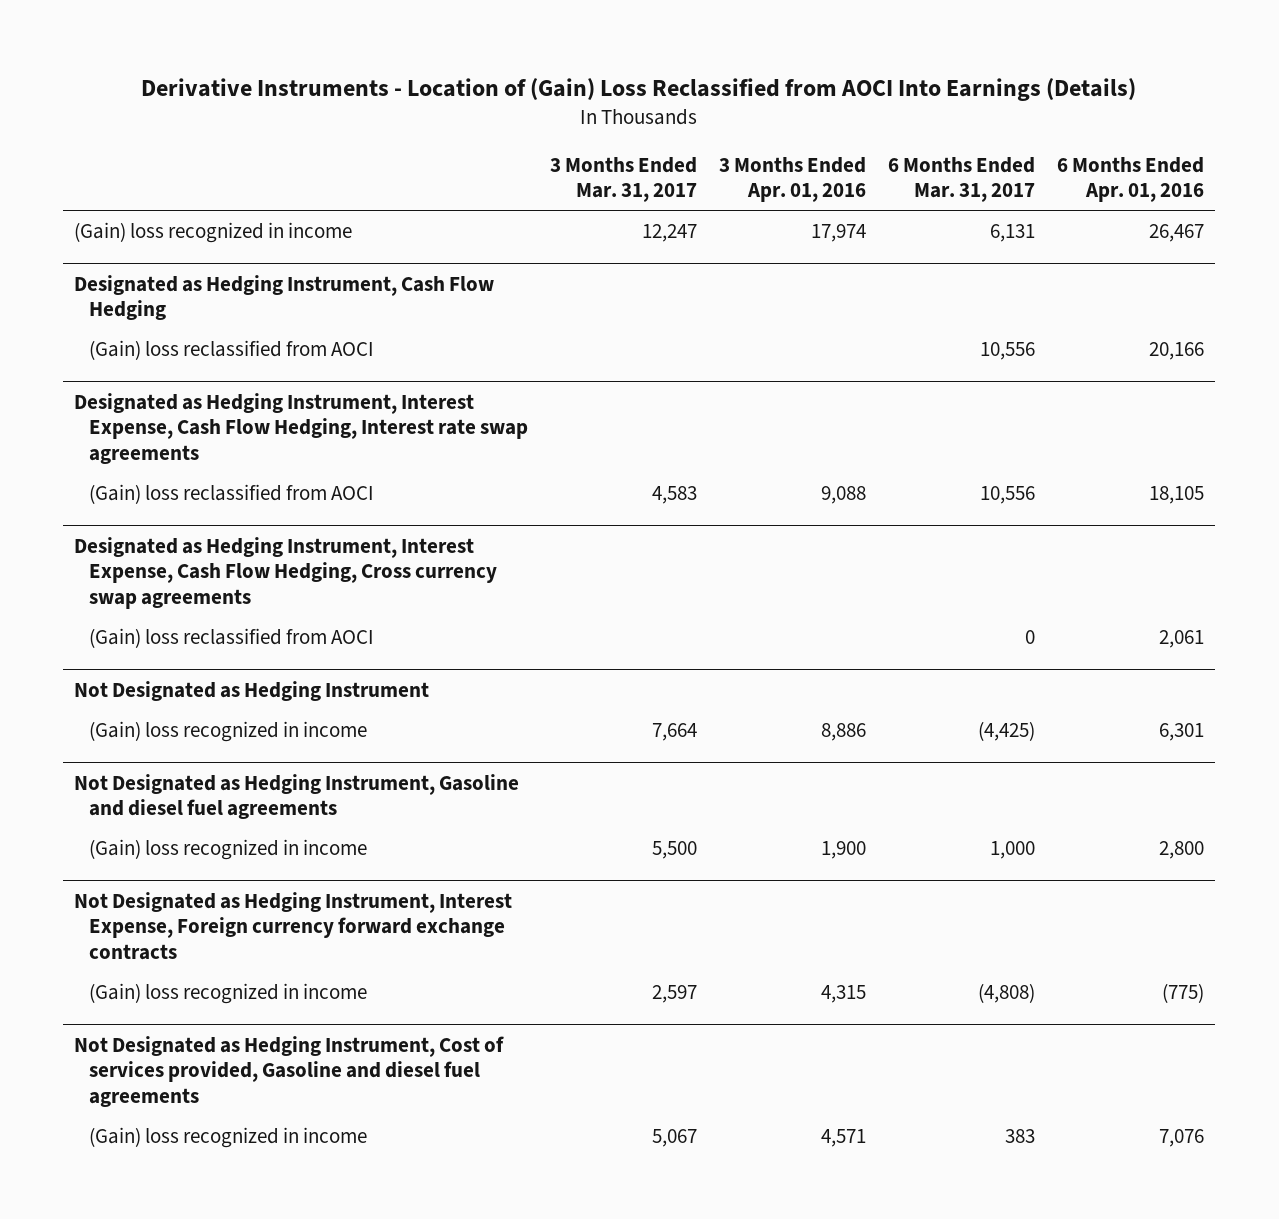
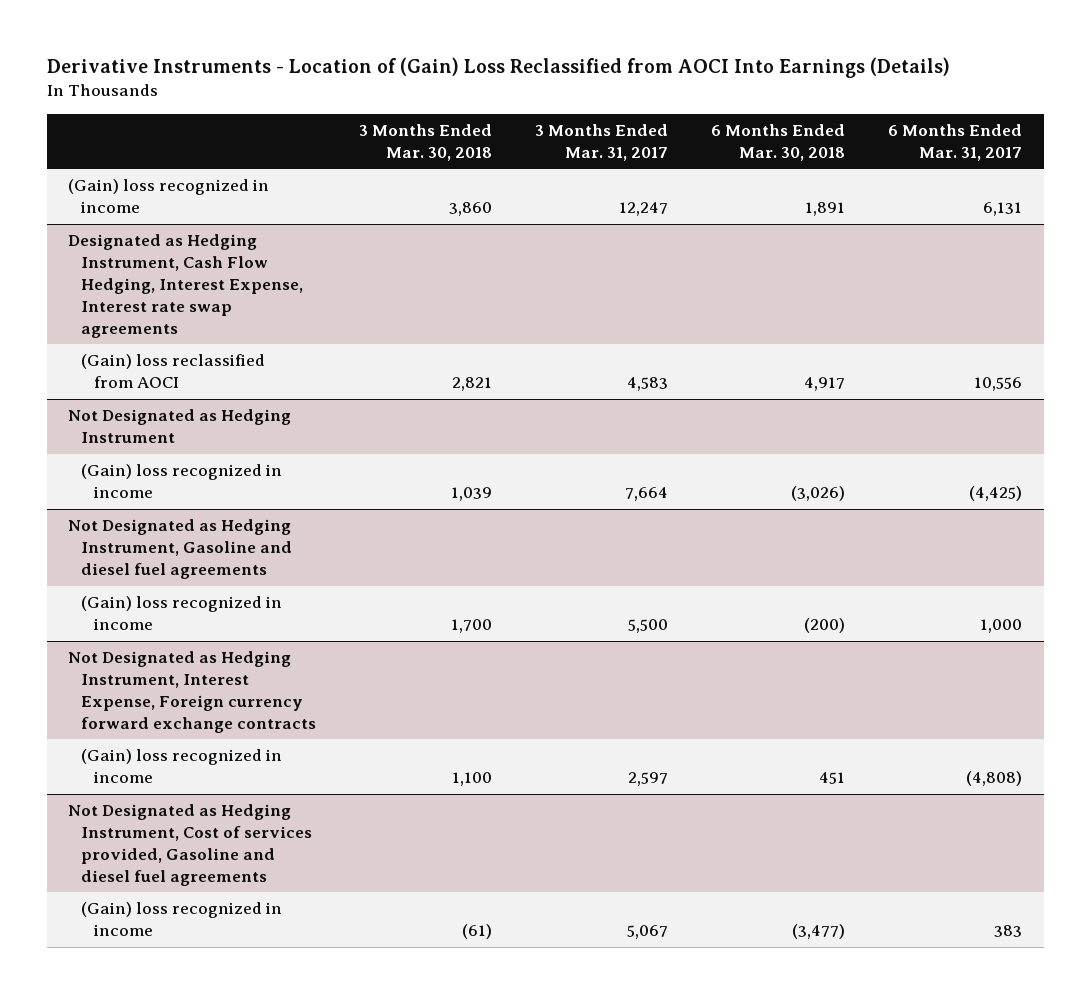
- | 3 Months Ended Mar. 31, 2017 | 3 Months Ended Apr. 01, 2016 | 6 Months Ended Mar. 31, 2017 | 6 Months Ended Apr. 01, 2016
+ | 3 Months Ended Mar. 30, 2018 | 3 Months Ended Mar. 31, 2017 | 6 Months Ended Mar. 30, 2018 | 6 Months Ended Mar. 31, 2017
- Designated as Hedging Instrument, Cash Flow Hedging
- (Gain) loss reclassified from AOCI | | | 10,556 | 20,166
- Designated as Hedging Instrument, Interest Expense, Cash Flow Hedging, Interest rate swap agreements
+ Designated as Hedging Instrument, Cash Flow Hedging, Interest Expense, Interest rate swap agreements
- Designated as Hedging Instrument, Interest Expense, Cash Flow Hedging, Cross currency swap agreements
- (Gain) loss reclassified from AOCI | | | 0 | 2,061

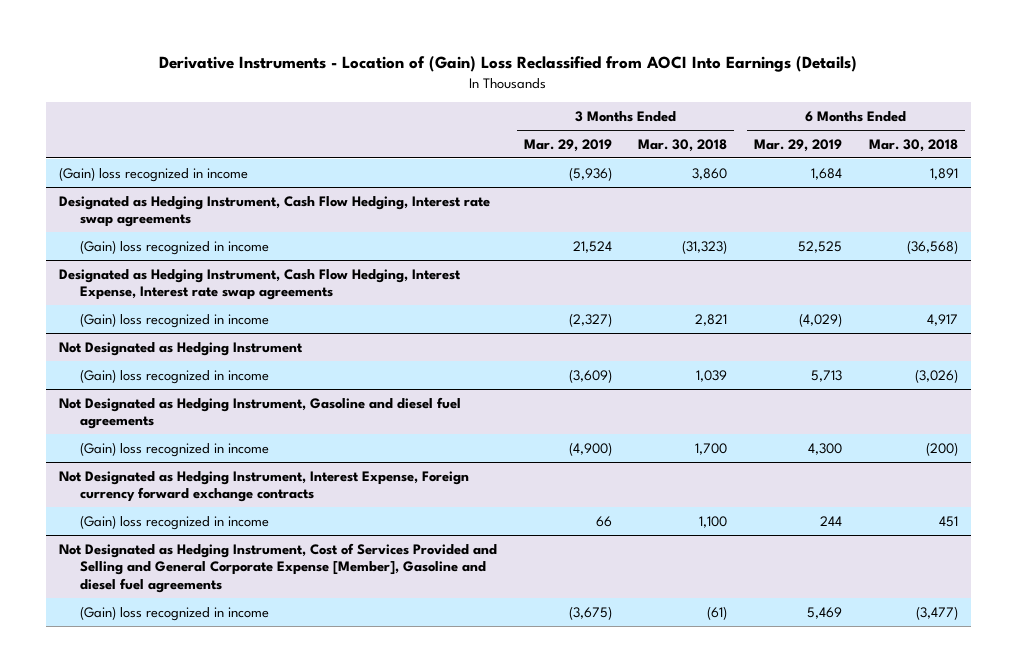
- | 3 Months Ended Mar. 30, 2018 | 3 Months Ended Mar. 31, 2017 | 6 Months Ended Mar. 30, 2018 | 6 Months Ended Mar. 31, 2017
+ | 3 Months Ended Mar. 29, 2019 | 3 Months Ended Mar. 30, 2018 | 6 Months Ended Mar. 29, 2019 | 6 Months Ended Mar. 30, 2018
+ Designated as Hedging Instrument, Cash Flow Hedging, Interest rate swap agreements
+ (Gain) loss recognized in income | 21,524 | (31,323) | 52,525 | (36,568)
@ Designated as Hedging Instrument, Cash Flow Hedging, Interest Expense, Interest rate swap agreements
- (Gain) loss reclassified from AOCI | 2,821 | 4,583 | 4,917 | 10,556
+ (Gain) loss recognized in income | (2,327) | 2,821 | (4,029) | 4,917
- Not Designated as Hedging Instrument, Cost of services provided, Gasoline and diesel fuel agreements
+ Not Designated as Hedging Instrument, Cost of Services Provided and Selling and General Corporate Expense [Member], Gasoline and diesel fuel agreements

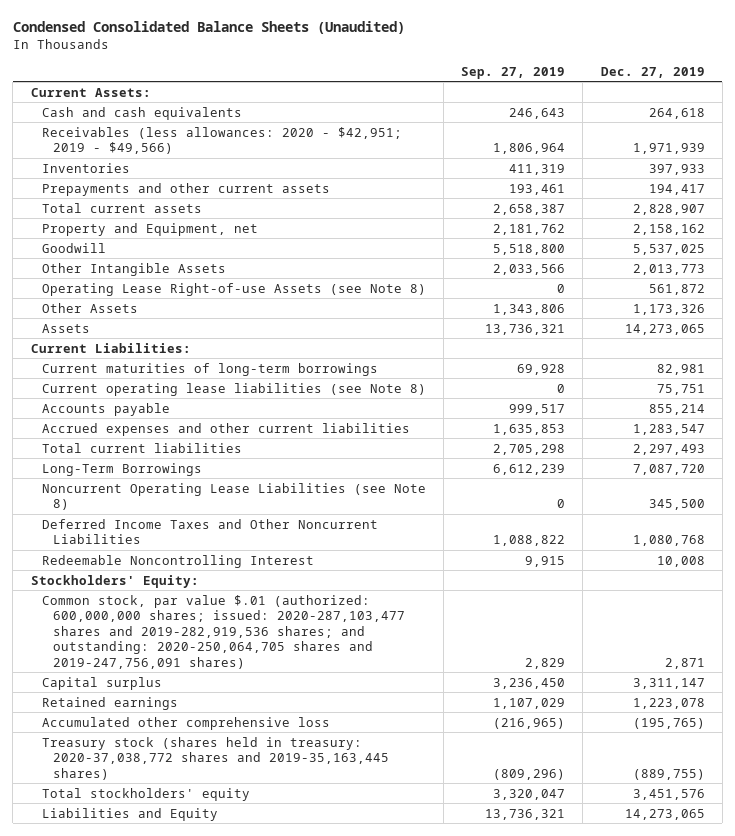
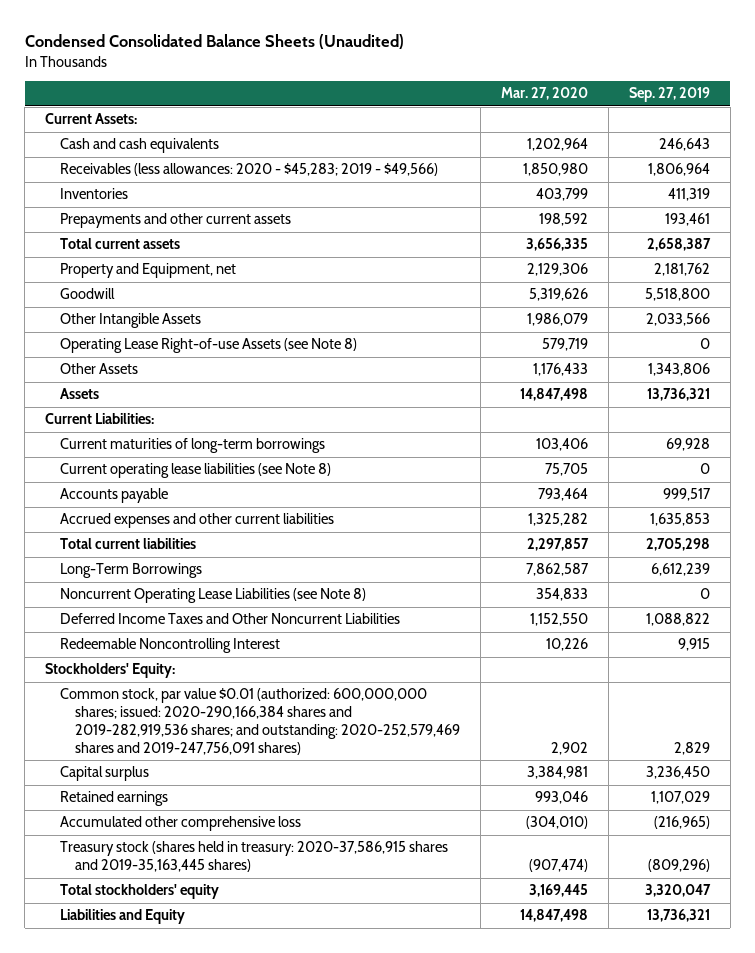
- | Sep. 27, 2019 | Dec. 27, 2019
+ | Mar. 27, 2020 | Sep. 27, 2019
- Receivables (less allowances: 2020 - $42,951; 2019 - $49,566) | 1,806,964 | 1,971,939
+ Receivables (less allowances: 2020 - $45,283; 2019 - $49,566) | 1,850,980 | 1,806,964
- Common stock, par value $.01 (authorized: 600,000,000 shares; issued: 2020-287,103,477 shares and 2019-282,919,536 shares; and outstanding: 2020-250,064,705 shares and 2019-247,756,091 shares) | 2,829 | 2,871
+ Common stock, par value $0.01 (authorized: 600,000,000 shares; issued: 2020-290,166,384 shares and 2019-282,919,536 shares; and outstanding: 2020-252,579,469 shares and 2019-247,756,091 shares) | 2,902 | 2,829
- Treasury stock (shares held in treasury: 2020-37,038,772 shares and 2019-35,163,445 shares) | (809,296) | (889,755)
+ Treasury stock (shares held in treasury: 2020-37,586,915 shares and 2019-35,163,445 shares) | (907,474) | (809,296)

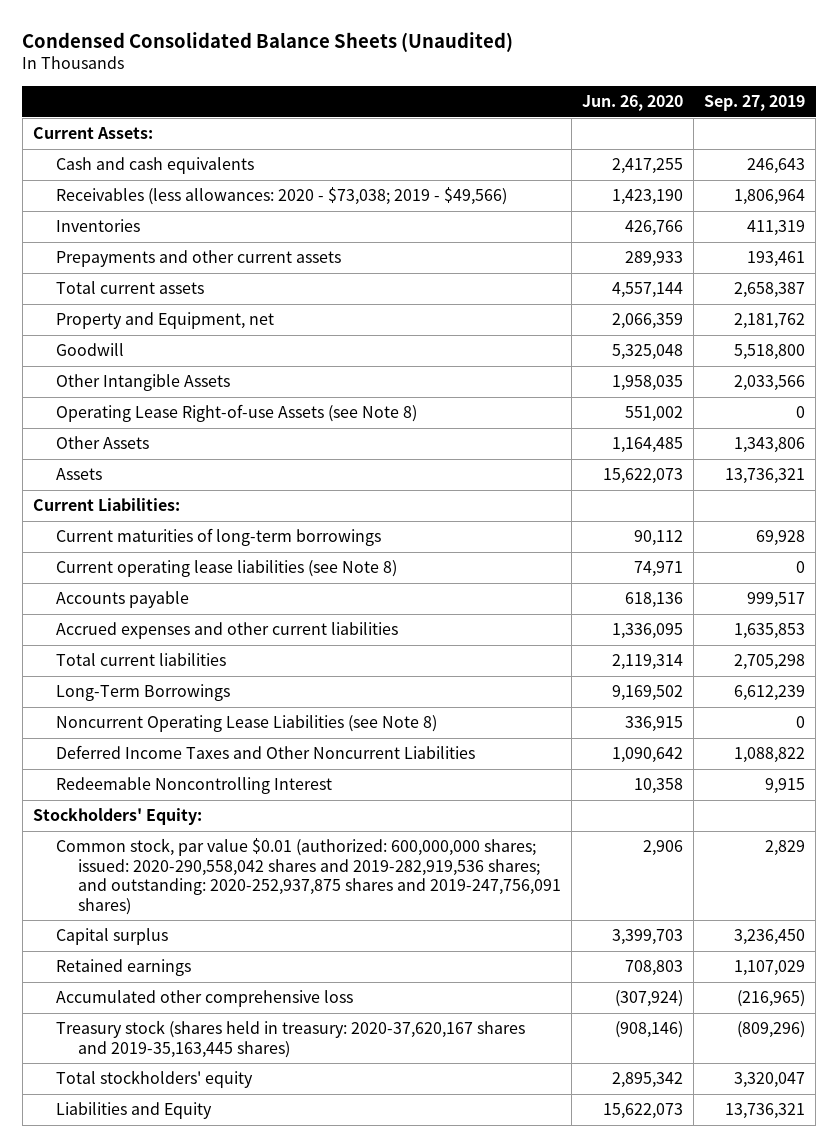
- | Mar. 27, 2020 | Sep. 27, 2019
+ | Jun. 26, 2020 | Sep. 27, 2019
- Receivables (less allowances: 2020 - $45,283; 2019 - $49,566) | 1,850,980 | 1,806,964
+ Receivables (less allowances: 2020 - $73,038; 2019 - $49,566) | 1,423,190 | 1,806,964
- Common stock, par value $0.01 (authorized: 600,000,000 shares; issued: 2020-290,166,384 shares and 2019-282,919,536 shares; and outstanding: 2020-252,579,469 shares and 2019-247,756,091 shares) | 2,902 | 2,829
+ Common stock, par value $0.01 (authorized: 600,000,000 shares; issued: 2020-290,558,042 shares and 2019-282,919,536 shares; and outstanding: 2020-252,937,875 shares and 2019-247,756,091 shares) | 2,906 | 2,829
- Treasury stock (shares held in treasury: 2020-37,586,915 shares and 2019-35,163,445 shares) | (907,474) | (809,296)
+ Treasury stock (shares held in treasury: 2020-37,620,167 shares and 2019-35,163,445 shares) | (908,146) | (809,296)

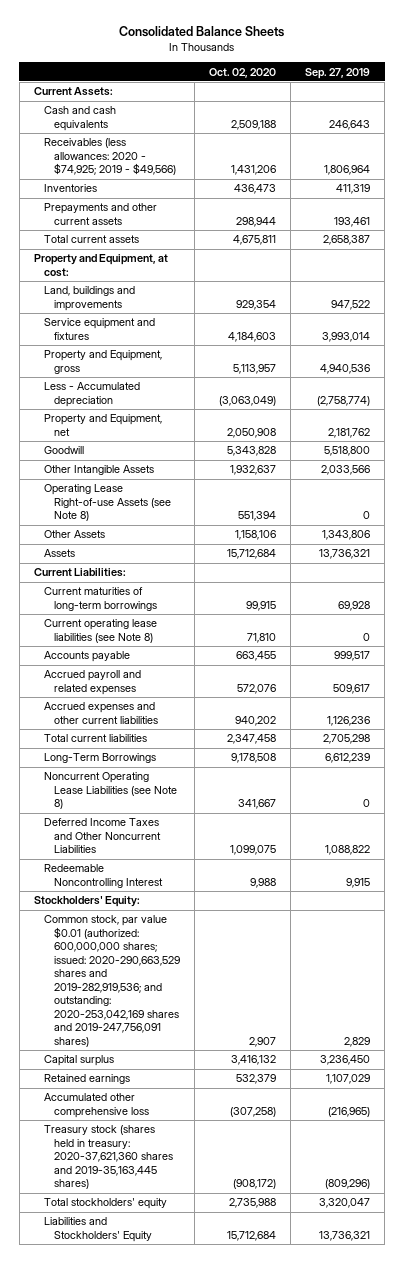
- Condensed Consolidated Balance Sheets (Unaudited)
+ Consolidated Balance Sheets
- | Jun. 26, 2020 | Sep. 27, 2019
+ | Oct. 02, 2020 | Sep. 27, 2019
- Receivables (less allowances: 2020 - $73,038; 2019 - $49,566) | 1,423,190 | 1,806,964
+ Receivables (less allowances: 2020 - $74,925; 2019 - $49,566) | 1,431,206 | 1,806,964
+ Property and Equipment, at cost:
+ Land, buildings and improvements | 929,354 | 947,522
+ Service equipment and fixtures | 4,184,603 | 3,993,014
+ Property and Equipment, gross | 5,113,957 | 4,940,536
+ Less - Accumulated depreciation | (3,063,049) | (2,758,774)
- Accrued expenses and other current liabilities | 1,336,095 | 1,635,853
+ Accrued payroll and related expenses | 572,076 | 509,617
+ Accrued expenses and other current liabilities | 940,202 | 1,126,236
- Common stock, par value $0.01 (authorized: 600,000,000 shares; issued: 2020-290,558,042 shares and 2019-282,919,536 shares; and outstanding: 2020-252,937,875 shares and 2019-247,756,091 shares) | 2,906 | 2,829
+ Common stock, par value $0.01 (authorized: 600,000,000 shares; issued: 2020-290,663,529 shares and 2019-282,919,536; and outstanding: 2020-253,042,169 shares and 2019-247,756,091 shares) | 2,907 | 2,829
- Treasury stock (shares held in treasury: 2020-37,620,167 shares and 2019-35,163,445 shares) | (908,146) | (809,296)
+ Treasury stock (shares held in treasury: 2020-37,621,360 shares and 2019-35,163,445 shares) | (908,172) | (809,296)
- Liabilities and Equity | 15,622,073 | 13,736,321
+ Liabilities and Stockholders' Equity | 15,712,684 | 13,736,321

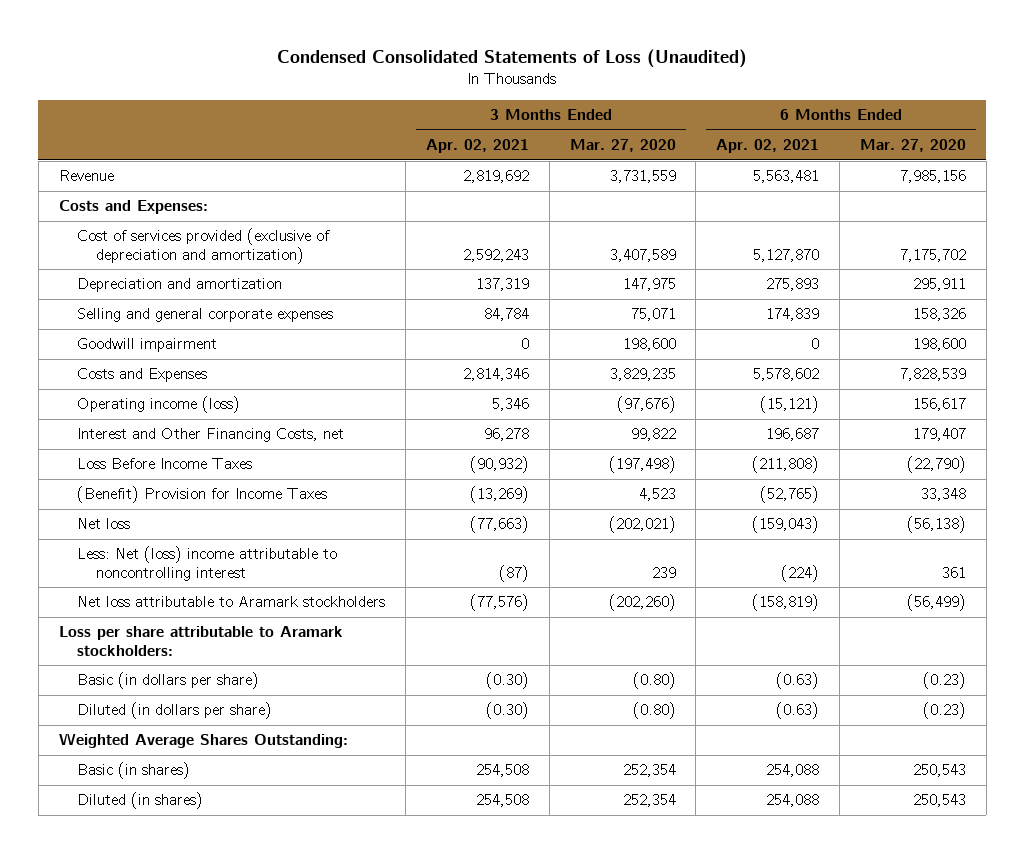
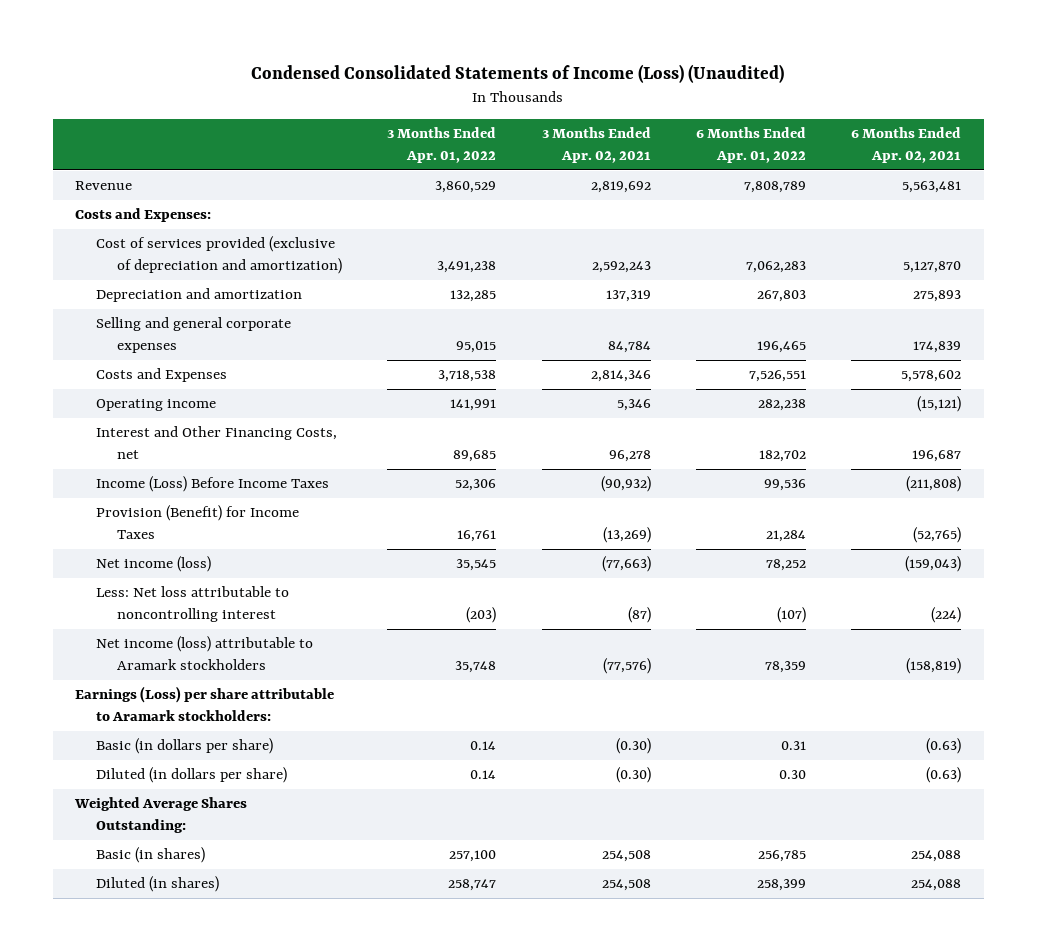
- Condensed Consolidated Statements of Loss (Unaudited)
+ Condensed Consolidated Statements of Income (Loss) (Unaudited)
- | 3 Months Ended Apr. 02, 2021 | 3 Months Ended Mar. 27, 2020 | 6 Months Ended Apr. 02, 2021 | 6 Months Ended Mar. 27, 2020
+ | 3 Months Ended Apr. 01, 2022 | 3 Months Ended Apr. 02, 2021 | 6 Months Ended Apr. 01, 2022 | 6 Months Ended Apr. 02, 2021
- Goodwill impairment | 0 | 198,600 | 0 | 198,600
- Operating income (loss) | 5,346 | (97,676) | (15,121) | 156,617
+ Operating income | 141,991 | 5,346 | 282,238 | (15,121)
- Loss Before Income Taxes | (90,932) | (197,498) | (211,808) | (22,790)
- (Benefit) Provision for Income Taxes | (13,269) | 4,523 | (52,765) | 33,348
- Net loss | (77,663) | (202,021) | (159,043) | (56,138)
- Less: Net (loss) income attributable to noncontrolling interest | (87) | 239 | (224) | 361
- Net loss attributable to Aramark stockholders | (77,576) | (202,260) | (158,819) | (56,499)
- Loss per share attributable to Aramark stockholders:
+ Income (Loss) Before Income Taxes | 52,306 | (90,932) | 99,536 | (211,808)
+ Provision (Benefit) for Income Taxes | 16,761 | (13,269) | 21,284 | (52,765)
+ Net income (loss) | 35,545 | (77,663) | 78,252 | (159,043)
+ Less: Net loss attributable to noncontrolling interest | (203) | (87) | (107) | (224)
+ Net income (loss) attributable to Aramark stockholders | 35,748 | (77,576) | 78,359 | (158,819)
+ Earnings (Loss) per share attributable to Aramark stockholders:

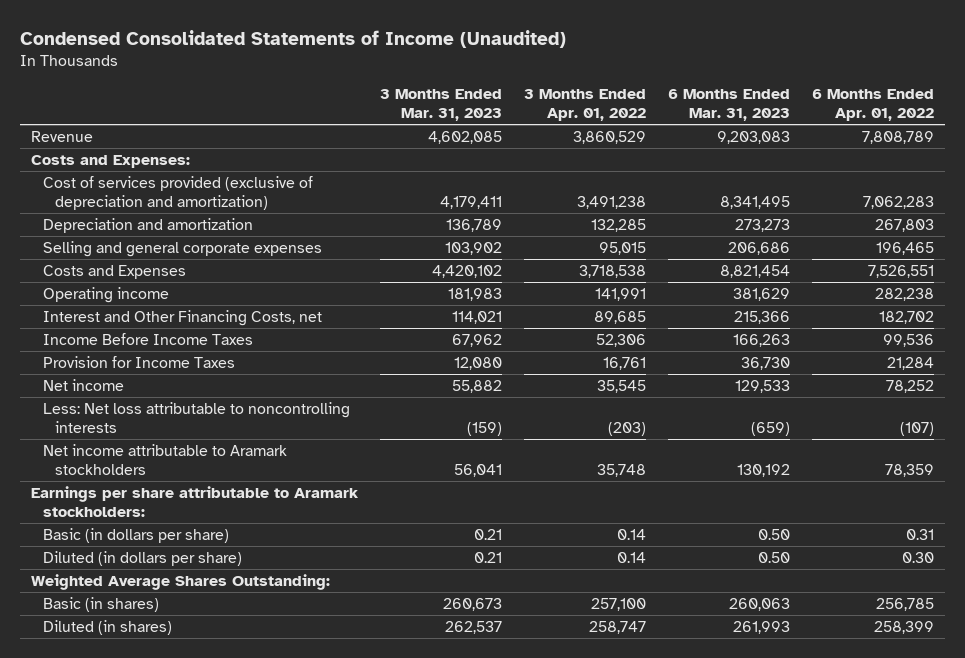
- Condensed Consolidated Statements of Income (Loss) (Unaudited)
+ Condensed Consolidated Statements of Income (Unaudited)
- | 3 Months Ended Apr. 01, 2022 | 3 Months Ended Apr. 02, 2021 | 6 Months Ended Apr. 01, 2022 | 6 Months Ended Apr. 02, 2021
+ | 3 Months Ended Mar. 31, 2023 | 3 Months Ended Apr. 01, 2022 | 6 Months Ended Mar. 31, 2023 | 6 Months Ended Apr. 01, 2022
- Income (Loss) Before Income Taxes | 52,306 | (90,932) | 99,536 | (211,808)
- Provision (Benefit) for Income Taxes | 16,761 | (13,269) | 21,284 | (52,765)
- Net income (loss) | 35,545 | (77,663) | 78,252 | (159,043)
- Less: Net loss attributable to noncontrolling interest | (203) | (87) | (107) | (224)
- Net income (loss) attributable to Aramark stockholders | 35,748 | (77,576) | 78,359 | (158,819)
- Earnings (Loss) per share attributable to Aramark stockholders:
+ Income Before Income Taxes | 67,962 | 52,306 | 166,263 | 99,536
+ Provision for Income Taxes | 12,080 | 16,761 | 36,730 | 21,284
+ Net income | 55,882 | 35,545 | 129,533 | 78,252
+ Less: Net loss attributable to noncontrolling interests | (159) | (203) | (659) | (107)
+ Net income attributable to Aramark stockholders | 56,041 | 35,748 | 130,192 | 78,359
+ Earnings per share attributable to Aramark stockholders:

